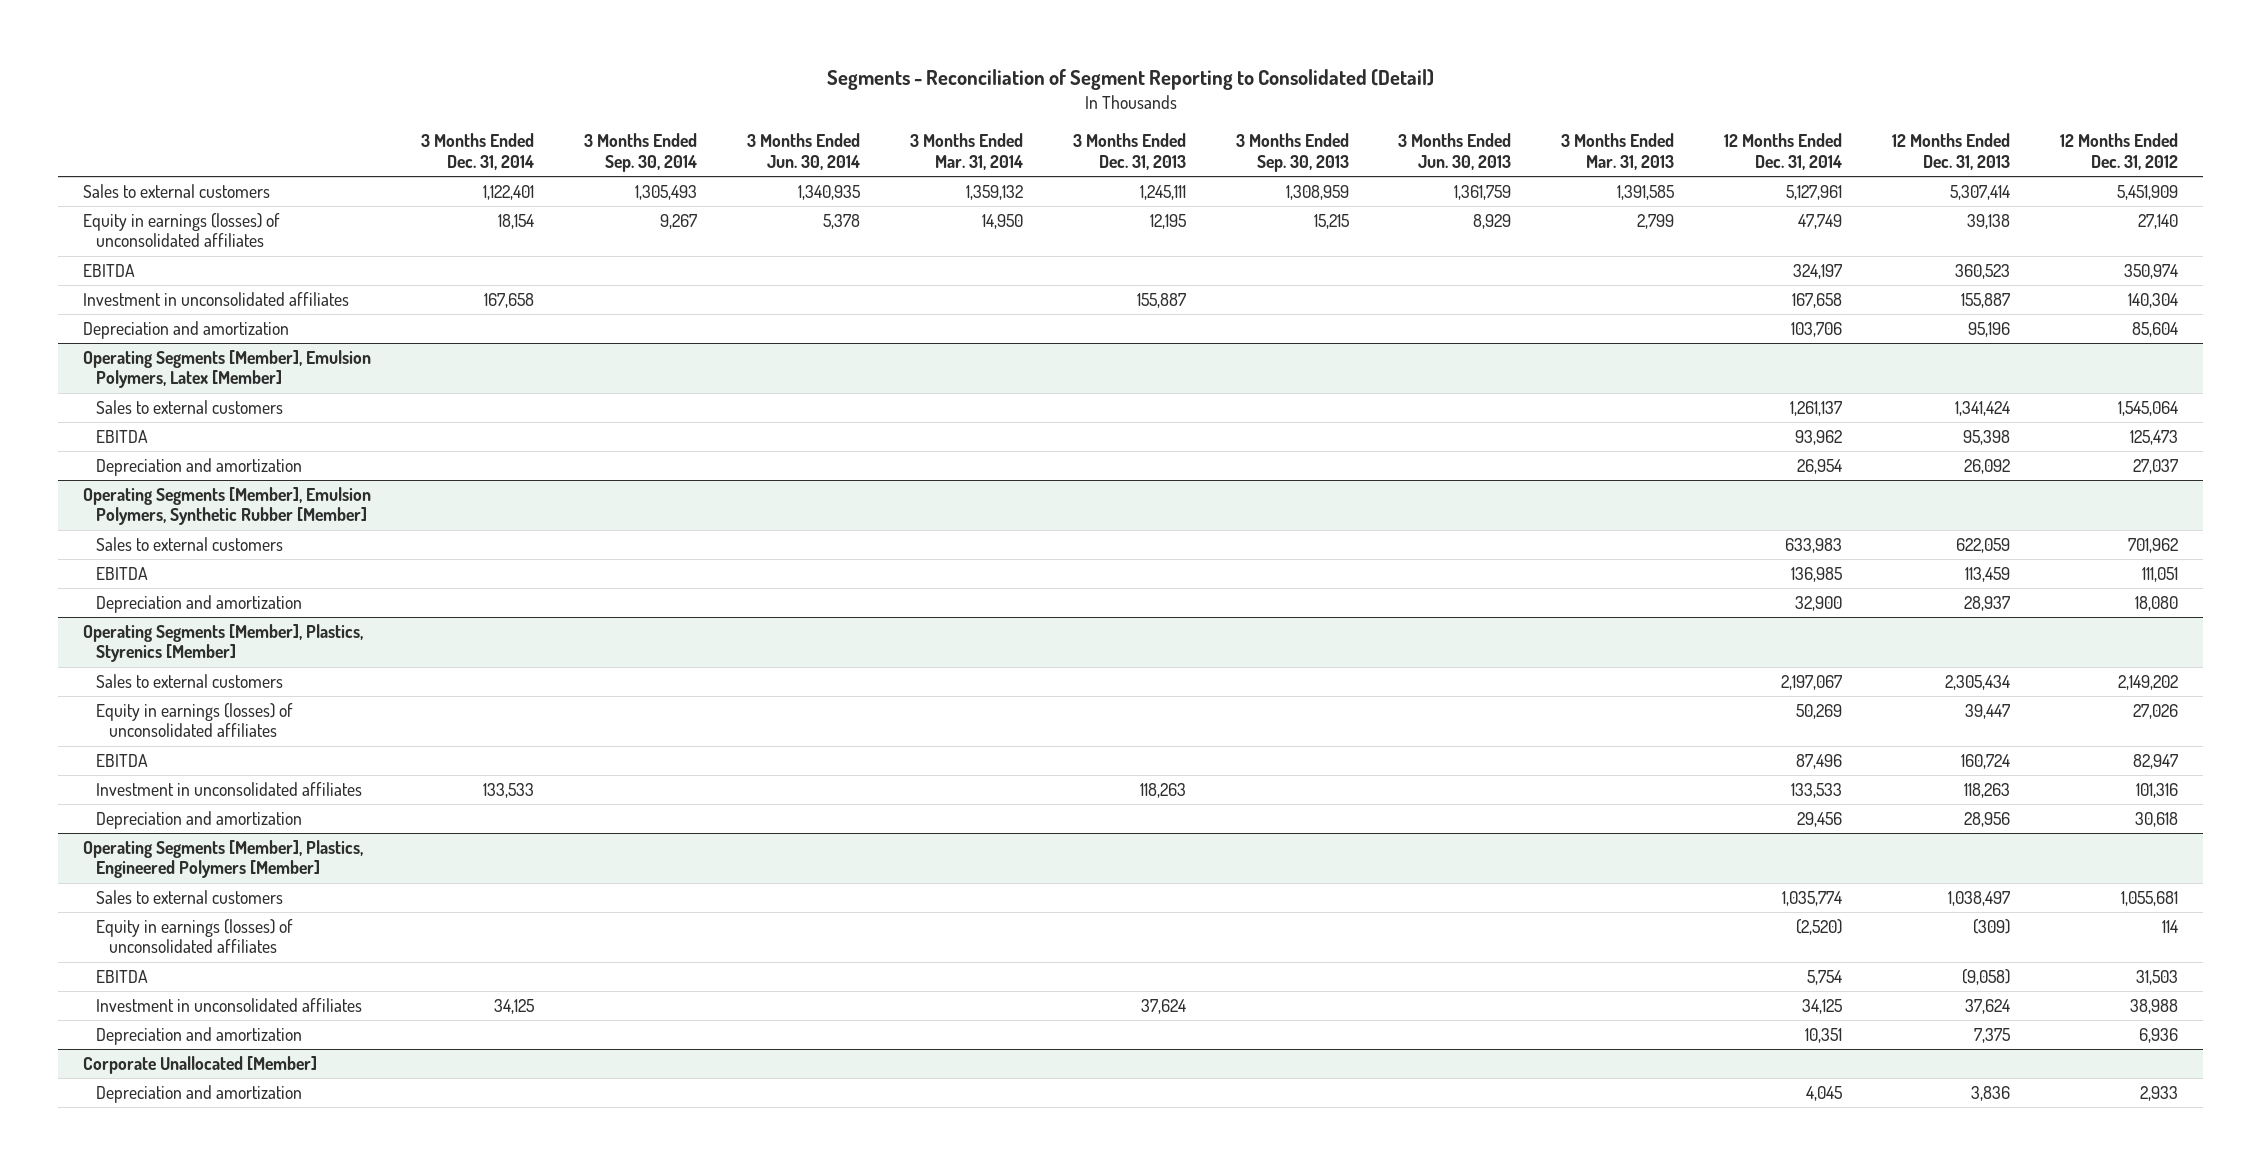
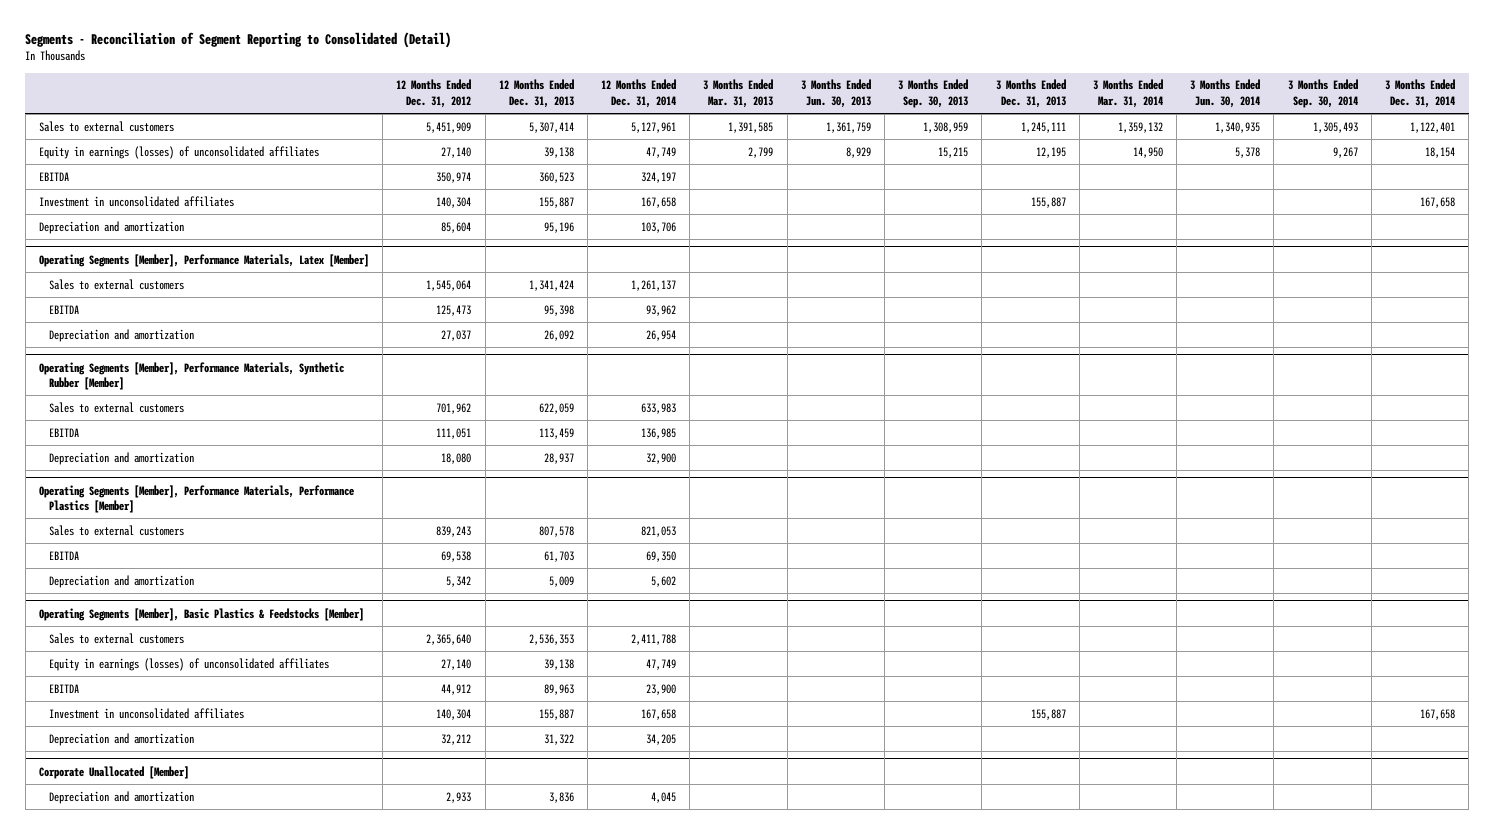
- | 3 Months Ended Dec. 31, 2014 | 3 Months Ended Sep. 30, 2014 | 3 Months Ended Jun. 30, 2014 | 3 Months Ended Mar. 31, 2014 | 3 Months Ended Dec. 31, 2013 | 3 Months Ended Sep. 30, 2013 | 3 Months Ended Jun. 30, 2013 | 3 Months Ended Mar. 31, 2013 | 12 Months Ended Dec. 31, 2014 | 12 Months Ended Dec. 31, 2013 | 12 Months Ended Dec. 31, 2012
+ | 12 Months Ended Dec. 31, 2012 | 12 Months Ended Dec. 31, 2013 | 12 Months Ended Dec. 31, 2014 | 3 Months Ended Mar. 31, 2013 | 3 Months Ended Jun. 30, 2013 | 3 Months Ended Sep. 30, 2013 | 3 Months Ended Dec. 31, 2013 | 3 Months Ended Mar. 31, 2014 | 3 Months Ended Jun. 30, 2014 | 3 Months Ended Sep. 30, 2014 | 3 Months Ended Dec. 31, 2014
- Operating Segments [Member], Emulsion Polymers, Latex [Member]
+ Operating Segments [Member], Performance Materials, Latex [Member]
- Operating Segments [Member], Emulsion Polymers, Synthetic Rubber [Member]
+ Operating Segments [Member], Performance Materials, Synthetic Rubber [Member]
- Operating Segments [Member], Plastics, Styrenics [Member]
- Sales to external customers | | | | | | | | | 2,197,067 | 2,305,434 | 2,149,202
- Equity in earnings (losses) of unconsolidated affiliates | | | | | | | | | 50,269 | 39,447 | 27,026
- EBITDA | | | | | | | | | 87,496 | 160,724 | 82,947
- Investment in unconsolidated affiliates | 133,533 | | | | 118,263 | | | | 133,533 | 118,263 | 101,316
- Depreciation and amortization | | | | | | | | | 29,456 | 28,956 | 30,618
- Operating Segments [Member], Plastics, Engineered Polymers [Member]
- Sales to external customers | | | | | | | | | 1,035,774 | 1,038,497 | 1,055,681
- Equity in earnings (losses) of unconsolidated affiliates | | | | | | | | | (2,520) | (309) | 114
- EBITDA | | | | | | | | | 5,754 | (9,058) | 31,503
- Investment in unconsolidated affiliates | 34,125 | | | | 37,624 | | | | 34,125 | 37,624 | 38,988
- Depreciation and amortization | | | | | | | | | 10,351 | 7,375 | 6,936
+ Operating Segments [Member], Performance Materials, Performance Plastics [Member]
+ Sales to external customers | 839,243 | 807,578 | 821,053 | | | | | | | |
+ EBITDA | 69,538 | 61,703 | 69,350 | | | | | | | |
+ Depreciation and amortization | 5,342 | 5,009 | 5,602 | | | | | | | |
+ Operating Segments [Member], Basic Plastics & Feedstocks [Member]
+ Sales to external customers | 2,365,640 | 2,536,353 | 2,411,788 | | | | | | | |
+ Equity in earnings (losses) of unconsolidated affiliates | 27,140 | 39,138 | 47,749 | | | | | | | |
+ EBITDA | 44,912 | 89,963 | 23,900 | | | | | | | |
+ Investment in unconsolidated affiliates | 140,304 | 155,887 | 167,658 | | | | 155,887 | | | | 167,658
+ Depreciation and amortization | 32,212 | 31,322 | 34,205 | | | | | | | |

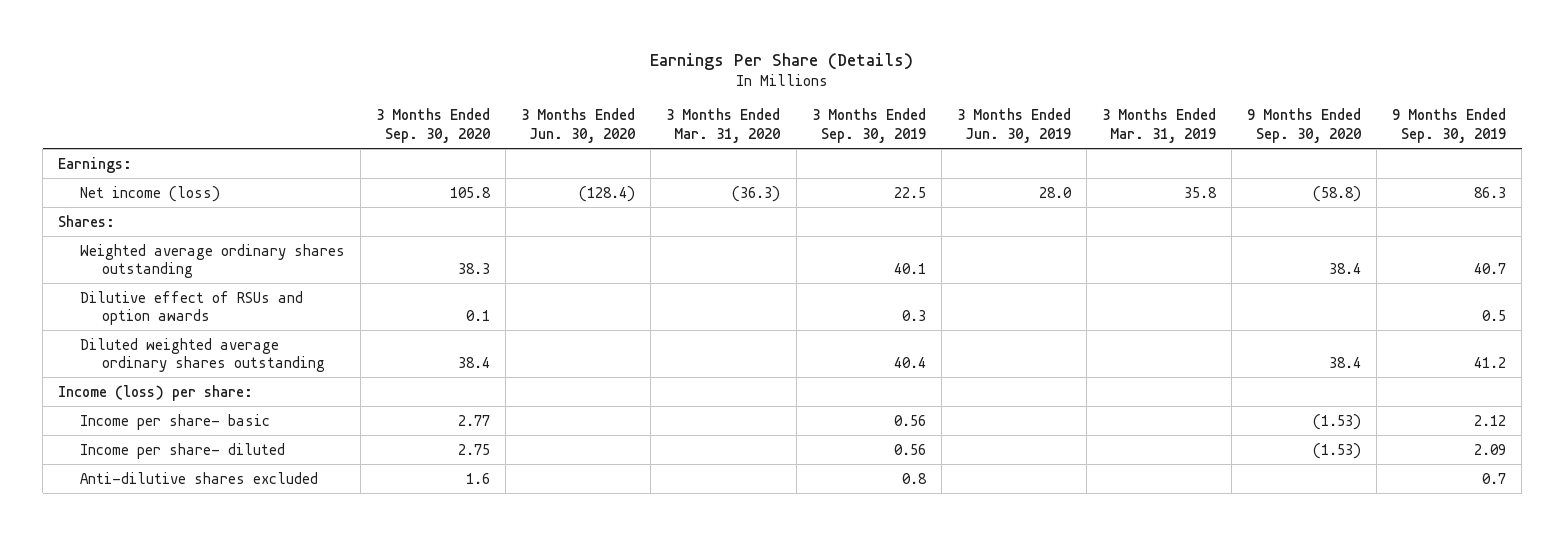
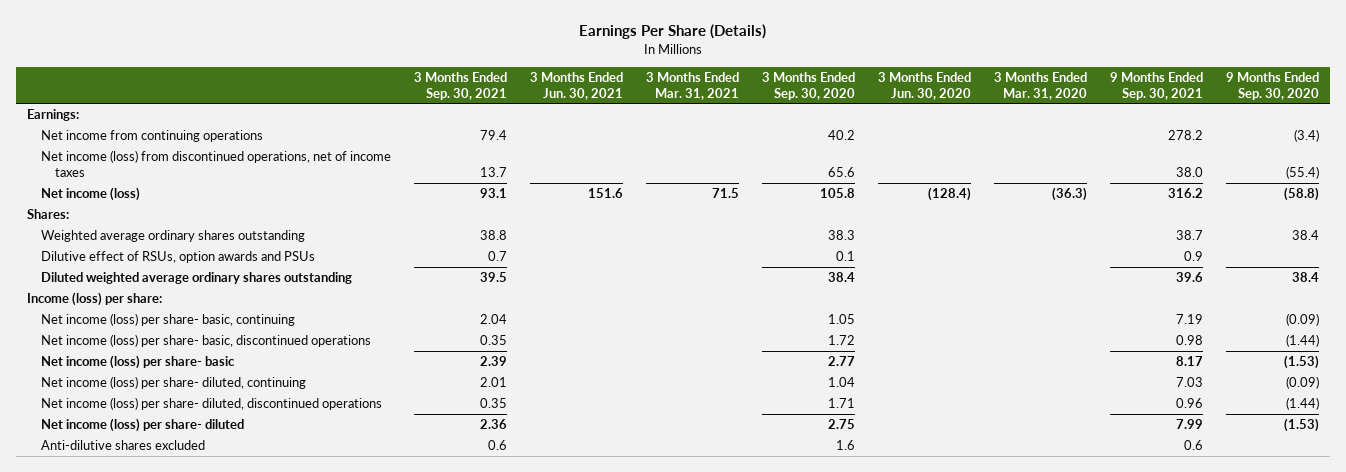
- | 3 Months Ended Sep. 30, 2020 | 3 Months Ended Jun. 30, 2020 | 3 Months Ended Mar. 31, 2020 | 3 Months Ended Sep. 30, 2019 | 3 Months Ended Jun. 30, 2019 | 3 Months Ended Mar. 31, 2019 | 9 Months Ended Sep. 30, 2020 | 9 Months Ended Sep. 30, 2019
+ | 3 Months Ended Sep. 30, 2021 | 3 Months Ended Jun. 30, 2021 | 3 Months Ended Mar. 31, 2021 | 3 Months Ended Sep. 30, 2020 | 3 Months Ended Jun. 30, 2020 | 3 Months Ended Mar. 31, 2020 | 9 Months Ended Sep. 30, 2021 | 9 Months Ended Sep. 30, 2020
+ Net income from continuing operations | 79.4 | | | 40.2 | | | 278.2 | (3.4)
+ Net income (loss) from discontinued operations, net of income taxes | 13.7 | | | 65.6 | | | 38.0 | (55.4)
- Dilutive effect of RSUs and option awards | 0.1 | | | 0.3 | | | | 0.5
+ Dilutive effect of RSUs, option awards and PSUs | 0.7 | | | 0.1 | | | 0.9 |
- Income per share- basic | 2.77 | | | 0.56 | | | (1.53) | 2.12
- Income per share- diluted | 2.75 | | | 0.56 | | | (1.53) | 2.09
+ Net income (loss) per share- basic, continuing | 2.04 | | | 1.05 | | | 7.19 | (0.09)
+ Net income (loss) per share- basic, discontinued operations | 0.35 | | | 1.72 | | | 0.98 | (1.44)
+ Net income (loss) per share- basic | 2.39 | | | 2.77 | | | 8.17 | (1.53)
+ Net income (loss) per share- diluted, continuing | 2.01 | | | 1.04 | | | 7.03 | (0.09)
+ Net income (loss) per share- diluted, discontinued operations | 0.35 | | | 1.71 | | | 0.96 | (1.44)
+ Net income (loss) per share- diluted | 2.36 | | | 2.75 | | | 7.99 | (1.53)

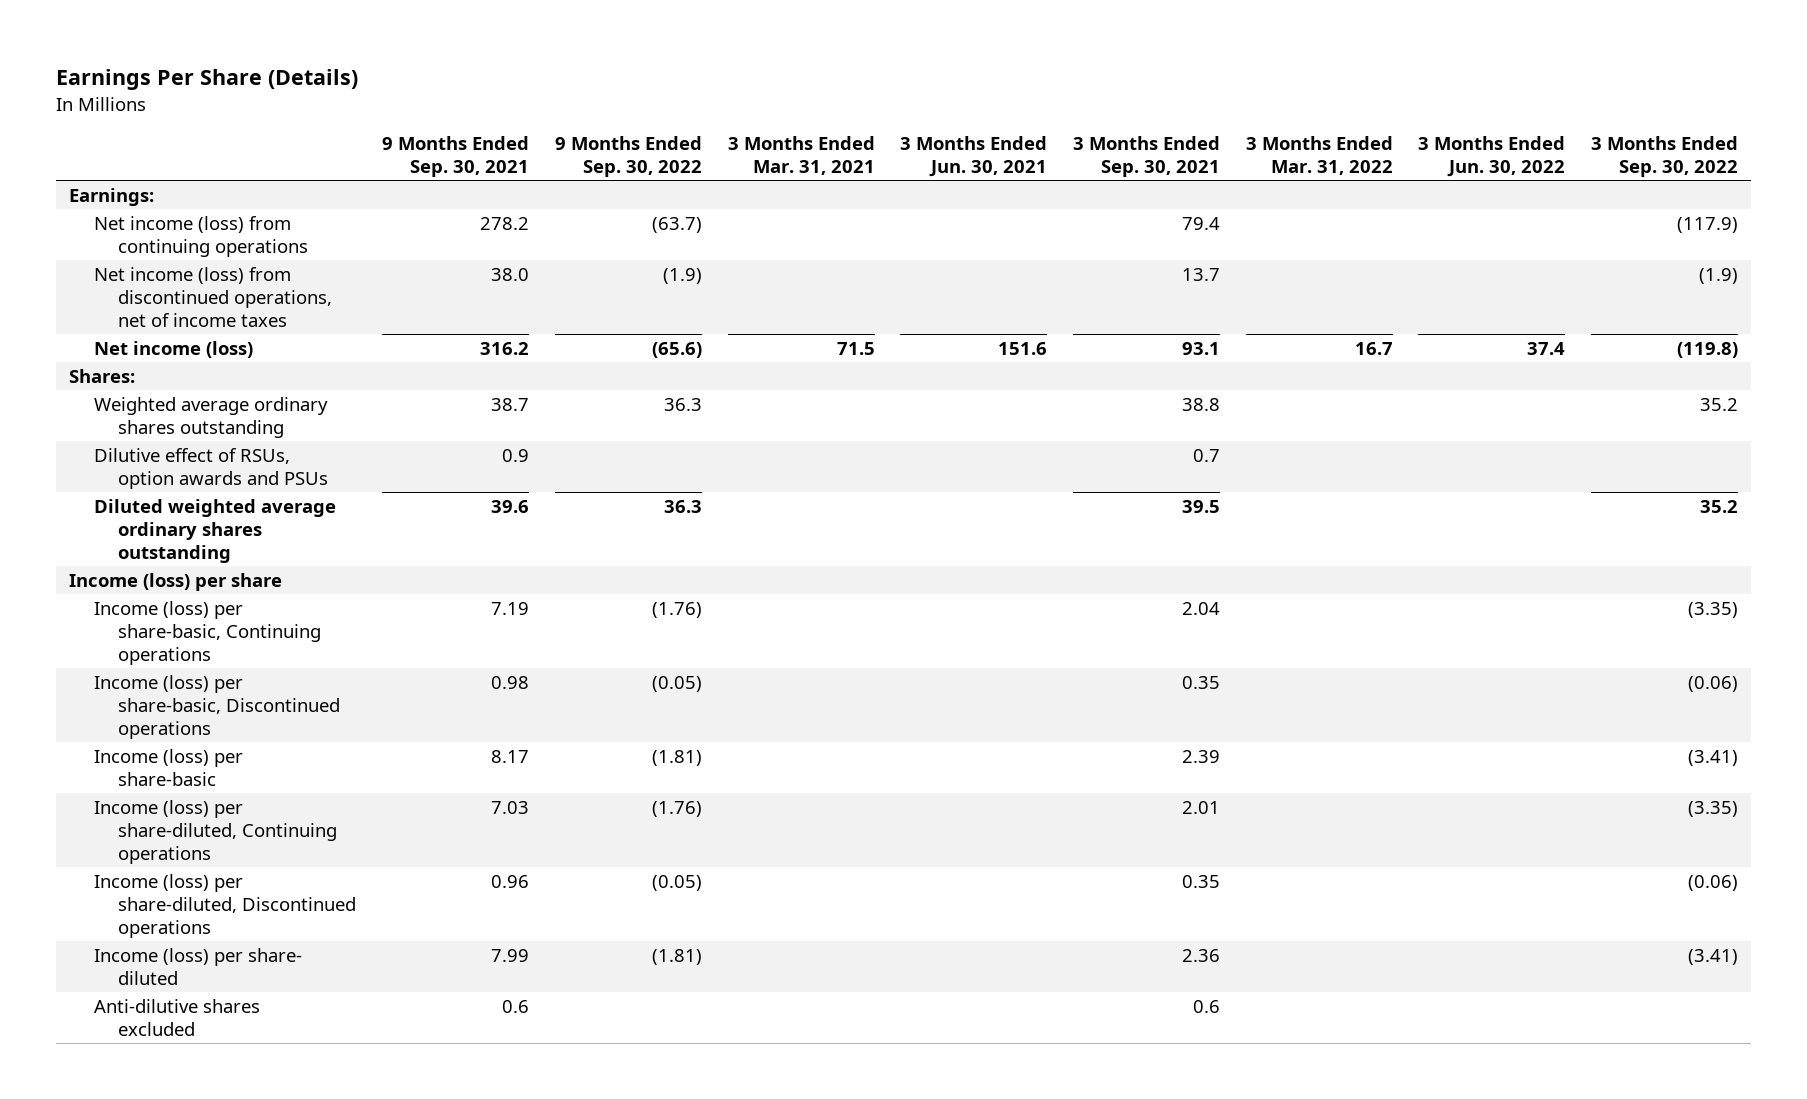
- | 3 Months Ended Sep. 30, 2021 | 3 Months Ended Jun. 30, 2021 | 3 Months Ended Mar. 31, 2021 | 3 Months Ended Sep. 30, 2020 | 3 Months Ended Jun. 30, 2020 | 3 Months Ended Mar. 31, 2020 | 9 Months Ended Sep. 30, 2021 | 9 Months Ended Sep. 30, 2020
+ | 9 Months Ended Sep. 30, 2021 | 9 Months Ended Sep. 30, 2022 | 3 Months Ended Mar. 31, 2021 | 3 Months Ended Jun. 30, 2021 | 3 Months Ended Sep. 30, 2021 | 3 Months Ended Mar. 31, 2022 | 3 Months Ended Jun. 30, 2022 | 3 Months Ended Sep. 30, 2022
- Net income from continuing operations | 79.4 | | | 40.2 | | | 278.2 | (3.4)
+ Net income (loss) from continuing operations | 278.2 | (63.7) | | | 79.4 | | | (117.9)
- Income (loss) per share:
- Net income (loss) per share- basic, continuing | 2.04 | | | 1.05 | | | 7.19 | (0.09)
- Net income (loss) per share- basic, discontinued operations | 0.35 | | | 1.72 | | | 0.98 | (1.44)
- Net income (loss) per share- basic | 2.39 | | | 2.77 | | | 8.17 | (1.53)
- Net income (loss) per share- diluted, continuing | 2.01 | | | 1.04 | | | 7.03 | (0.09)
- Net income (loss) per share- diluted, discontinued operations | 0.35 | | | 1.71 | | | 0.96 | (1.44)
- Net income (loss) per share- diluted | 2.36 | | | 2.75 | | | 7.99 | (1.53)
+ Income (loss) per share
+ Income (loss) per share-basic, Continuing operations | 7.19 | (1.76) | | | 2.04 | | | (3.35)
+ Income (loss) per share-basic, Discontinued operations | 0.98 | (0.05) | | | 0.35 | | | (0.06)
+ Income (loss) per share-basic | 8.17 | (1.81) | | | 2.39 | | | (3.41)
+ Income (loss) per share-diluted, Continuing operations | 7.03 | (1.76) | | | 2.01 | | | (3.35)
+ Income (loss) per share-diluted, Discontinued operations | 0.96 | (0.05) | | | 0.35 | | | (0.06)
+ Income (loss) per share- diluted | 7.99 | (1.81) | | | 2.36 | | | (3.41)

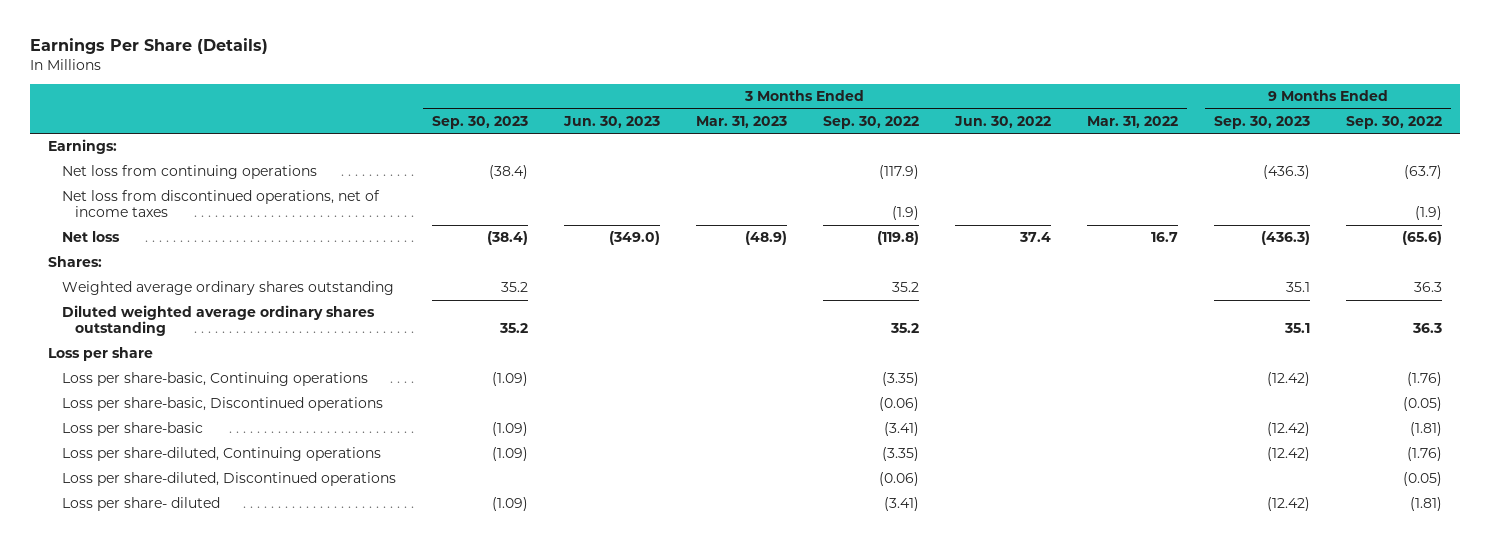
- | 9 Months Ended Sep. 30, 2021 | 9 Months Ended Sep. 30, 2022 | 3 Months Ended Mar. 31, 2021 | 3 Months Ended Jun. 30, 2021 | 3 Months Ended Sep. 30, 2021 | 3 Months Ended Mar. 31, 2022 | 3 Months Ended Jun. 30, 2022 | 3 Months Ended Sep. 30, 2022
+ | 3 Months Ended Sep. 30, 2023 | 3 Months Ended Jun. 30, 2023 | 3 Months Ended Mar. 31, 2023 | 3 Months Ended Sep. 30, 2022 | 3 Months Ended Jun. 30, 2022 | 3 Months Ended Mar. 31, 2022 | 9 Months Ended Sep. 30, 2023 | 9 Months Ended Sep. 30, 2022
- Net income (loss) from continuing operations | 278.2 | (63.7) | | | 79.4 | | | (117.9)
- Net income (loss) from discontinued operations, net of income taxes | 38.0 | (1.9) | | | 13.7 | | | (1.9)
- Net income (loss) | 316.2 | (65.6) | 71.5 | 151.6 | 93.1 | 16.7 | 37.4 | (119.8)
+ Net loss from continuing operations | (38.4) | | | (117.9) | | | (436.3) | (63.7)
+ Net loss from discontinued operations, net of income taxes | | | | (1.9) | | | | (1.9)
+ Net loss | (38.4) | (349.0) | (48.9) | (119.8) | 37.4 | 16.7 | (436.3) | (65.6)
- Dilutive effect of RSUs, option awards and PSUs | 0.9 | | | | 0.7 | | |
- Income (loss) per share
- Income (loss) per share-basic, Continuing operations | 7.19 | (1.76) | | | 2.04 | | | (3.35)
- Income (loss) per share-basic, Discontinued operations | 0.98 | (0.05) | | | 0.35 | | | (0.06)
- Income (loss) per share-basic | 8.17 | (1.81) | | | 2.39 | | | (3.41)
- Income (loss) per share-diluted, Continuing operations | 7.03 | (1.76) | | | 2.01 | | | (3.35)
- Income (loss) per share-diluted, Discontinued operations | 0.96 | (0.05) | | | 0.35 | | | (0.06)
- Income (loss) per share- diluted | 7.99 | (1.81) | | | 2.36 | | | (3.41)
- Anti-dilutive shares excluded | 0.6 | | | | 0.6 | | |
+ Loss per share
+ Loss per share-basic, Continuing operations | (1.09) | | | (3.35) | | | (12.42) | (1.76)
+ Loss per share-basic, Discontinued operations | | | | (0.06) | | | | (0.05)
+ Loss per share-basic | (1.09) | | | (3.41) | | | (12.42) | (1.81)
+ Loss per share-diluted, Continuing operations | (1.09) | | | (3.35) | | | (12.42) | (1.76)
+ Loss per share-diluted, Discontinued operations | | | | (0.06) | | | | (0.05)
+ Loss per share- diluted | (1.09) | | | (3.41) | | | (12.42) | (1.81)

